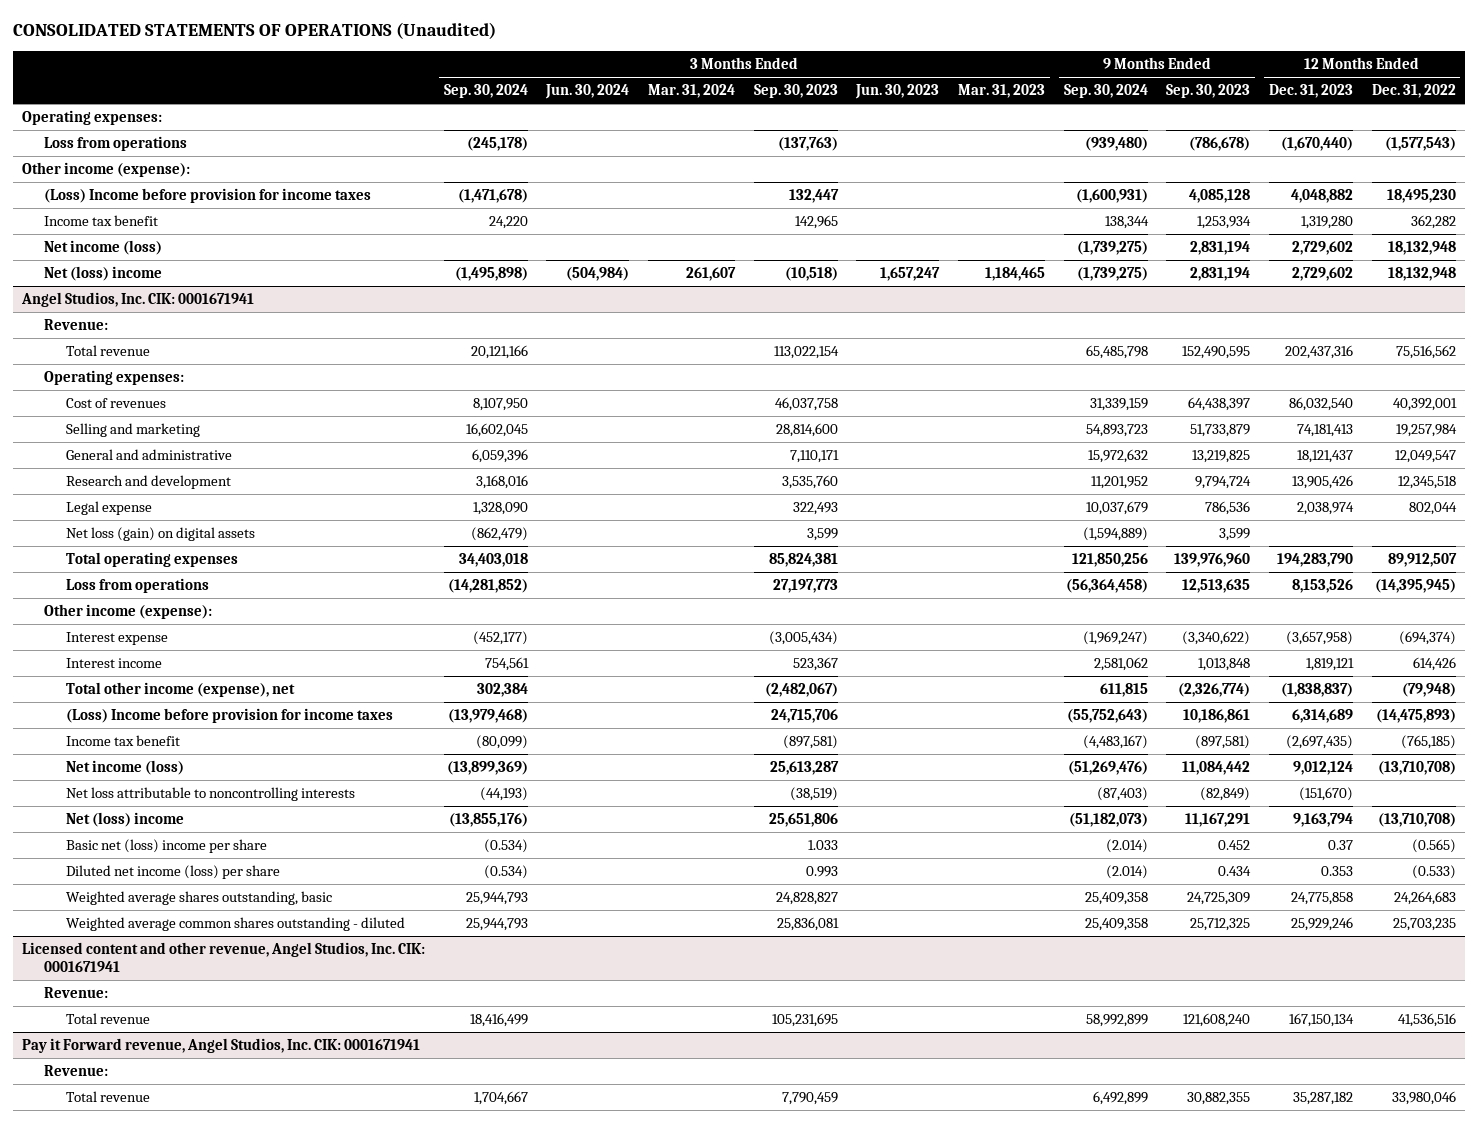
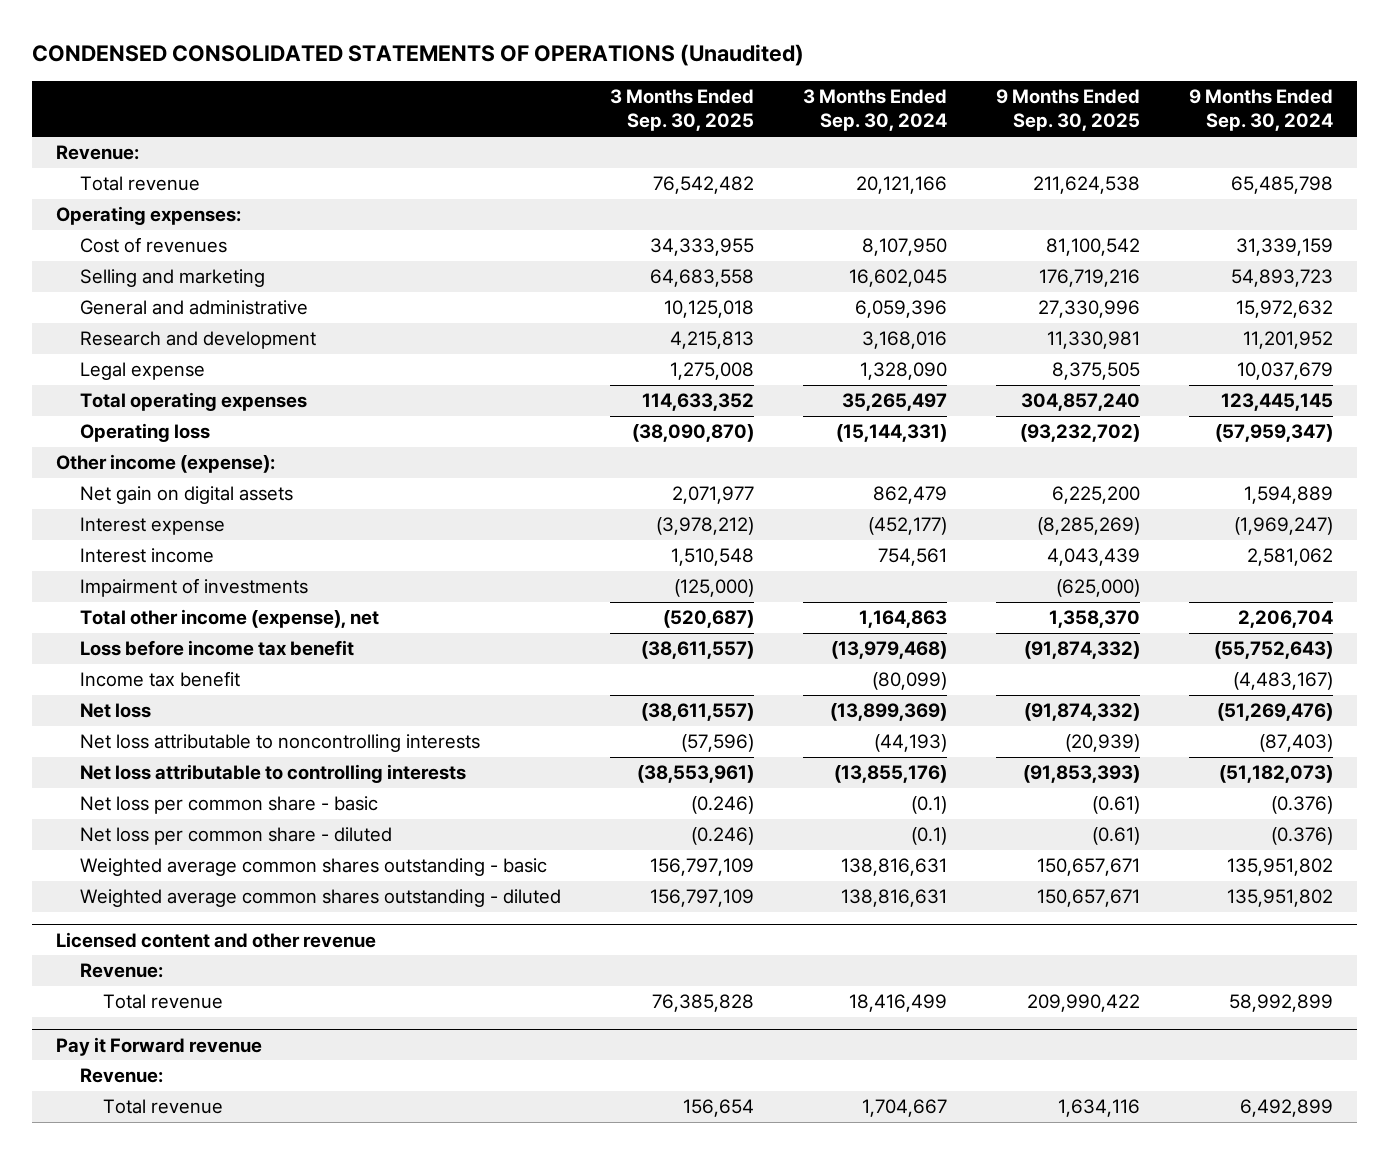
- CONSOLIDATED STATEMENTS OF OPERATIONS (Unaudited)
+ CONDENSED CONSOLIDATED STATEMENTS OF OPERATIONS (Unaudited)
- | 3 Months Ended Sep. 30, 2024 | 3 Months Ended Jun. 30, 2024 | 3 Months Ended Mar. 31, 2024 | 3 Months Ended Sep. 30, 2023 | 3 Months Ended Jun. 30, 2023 | 3 Months Ended Mar. 31, 2023 | 9 Months Ended Sep. 30, 2024 | 9 Months Ended Sep. 30, 2023 | 12 Months Ended Dec. 31, 2023 | 12 Months Ended Dec. 31, 2022
+ | 3 Months Ended Sep. 30, 2025 | 3 Months Ended Sep. 30, 2024 | 9 Months Ended Sep. 30, 2025 | 9 Months Ended Sep. 30, 2024
- Operating expenses:
- Loss from operations | (245,178) | | | (137,763) | | | (939,480) | (786,678) | (1,670,440) | (1,577,543)
- Other income (expense):
- (Loss) Income before provision for income taxes | (1,471,678) | | | 132,447 | | | (1,600,931) | 4,085,128 | 4,048,882 | 18,495,230
- Income tax benefit | 24,220 | | | 142,965 | | | 138,344 | 1,253,934 | 1,319,280 | 362,282
- Net income (loss) | | | | | | | (1,739,275) | 2,831,194 | 2,729,602 | 18,132,948
- Net (loss) income | (1,495,898) | (504,984) | 261,607 | (10,518) | 1,657,247 | 1,184,465 | (1,739,275) | 2,831,194 | 2,729,602 | 18,132,948
- Angel Studios, Inc. CIK: 0001671941
- Net loss (gain) on digital assets | (862,479) | | | 3,599 | | | (1,594,889) | 3,599 | |
- Total operating expenses | 34,403,018 | | | 85,824,381 | | | 121,850,256 | 139,976,960 | 194,283,790 | 89,912,507
- Loss from operations | (14,281,852) | | | 27,197,773 | | | (56,364,458) | 12,513,635 | 8,153,526 | (14,395,945)
+ Total operating expenses | 114,633,352 | 35,265,497 | 304,857,240 | 123,445,145
+ Operating loss | (38,090,870) | (15,144,331) | (93,232,702) | (57,959,347)
+ Net gain on digital assets | 2,071,977 | 862,479 | 6,225,200 | 1,594,889
- Total other income (expense), net | 302,384 | | | (2,482,067) | | | 611,815 | (2,326,774) | (1,838,837) | (79,948)
- (Loss) Income before provision for income taxes | (13,979,468) | | | 24,715,706 | | | (55,752,643) | 10,186,861 | 6,314,689 | (14,475,893)
+ Impairment of investments | (125,000) | | (625,000) |
+ Total other income (expense), net | (520,687) | 1,164,863 | 1,358,370 | 2,206,704
+ Loss before income tax benefit | (38,611,557) | (13,979,468) | (91,874,332) | (55,752,643)
- Net income (loss) | (13,899,369) | | | 25,613,287 | | | (51,269,476) | 11,084,442 | 9,012,124 | (13,710,708)
+ Net loss | (38,611,557) | (13,899,369) | (91,874,332) | (51,269,476)
- Net (loss) income | (13,855,176) | | | 25,651,806 | | | (51,182,073) | 11,167,291 | 9,163,794 | (13,710,708)
- Basic net (loss) income per share | (0.534) | | | 1.033 | | | (2.014) | 0.452 | 0.37 | (0.565)
- Diluted net income (loss) per share | (0.534) | | | 0.993 | | | (2.014) | 0.434 | 0.353 | (0.533)
- Weighted average shares outstanding, basic | 25,944,793 | | | 24,828,827 | | | 25,409,358 | 24,725,309 | 24,775,858 | 24,264,683
- Weighted average common shares outstanding - diluted | 25,944,793 | | | 25,836,081 | | | 25,409,358 | 25,712,325 | 25,929,246 | 25,703,235
- Licensed content and other revenue, Angel Studios, Inc. CIK: 0001671941
+ Net loss attributable to controlling interests | (38,553,961) | (13,855,176) | (91,853,393) | (51,182,073)
+ Net loss per common share - basic | (0.246) | (0.1) | (0.61) | (0.376)
+ Net loss per common share - diluted | (0.246) | (0.1) | (0.61) | (0.376)
+ Weighted average common shares outstanding - basic | 156,797,109 | 138,816,631 | 150,657,671 | 135,951,802
+ Weighted average common shares outstanding - diluted | 156,797,109 | 138,816,631 | 150,657,671 | 135,951,802
+ Licensed content and other revenue
- Pay it Forward revenue, Angel Studios, Inc. CIK: 0001671941
+ Pay it Forward revenue

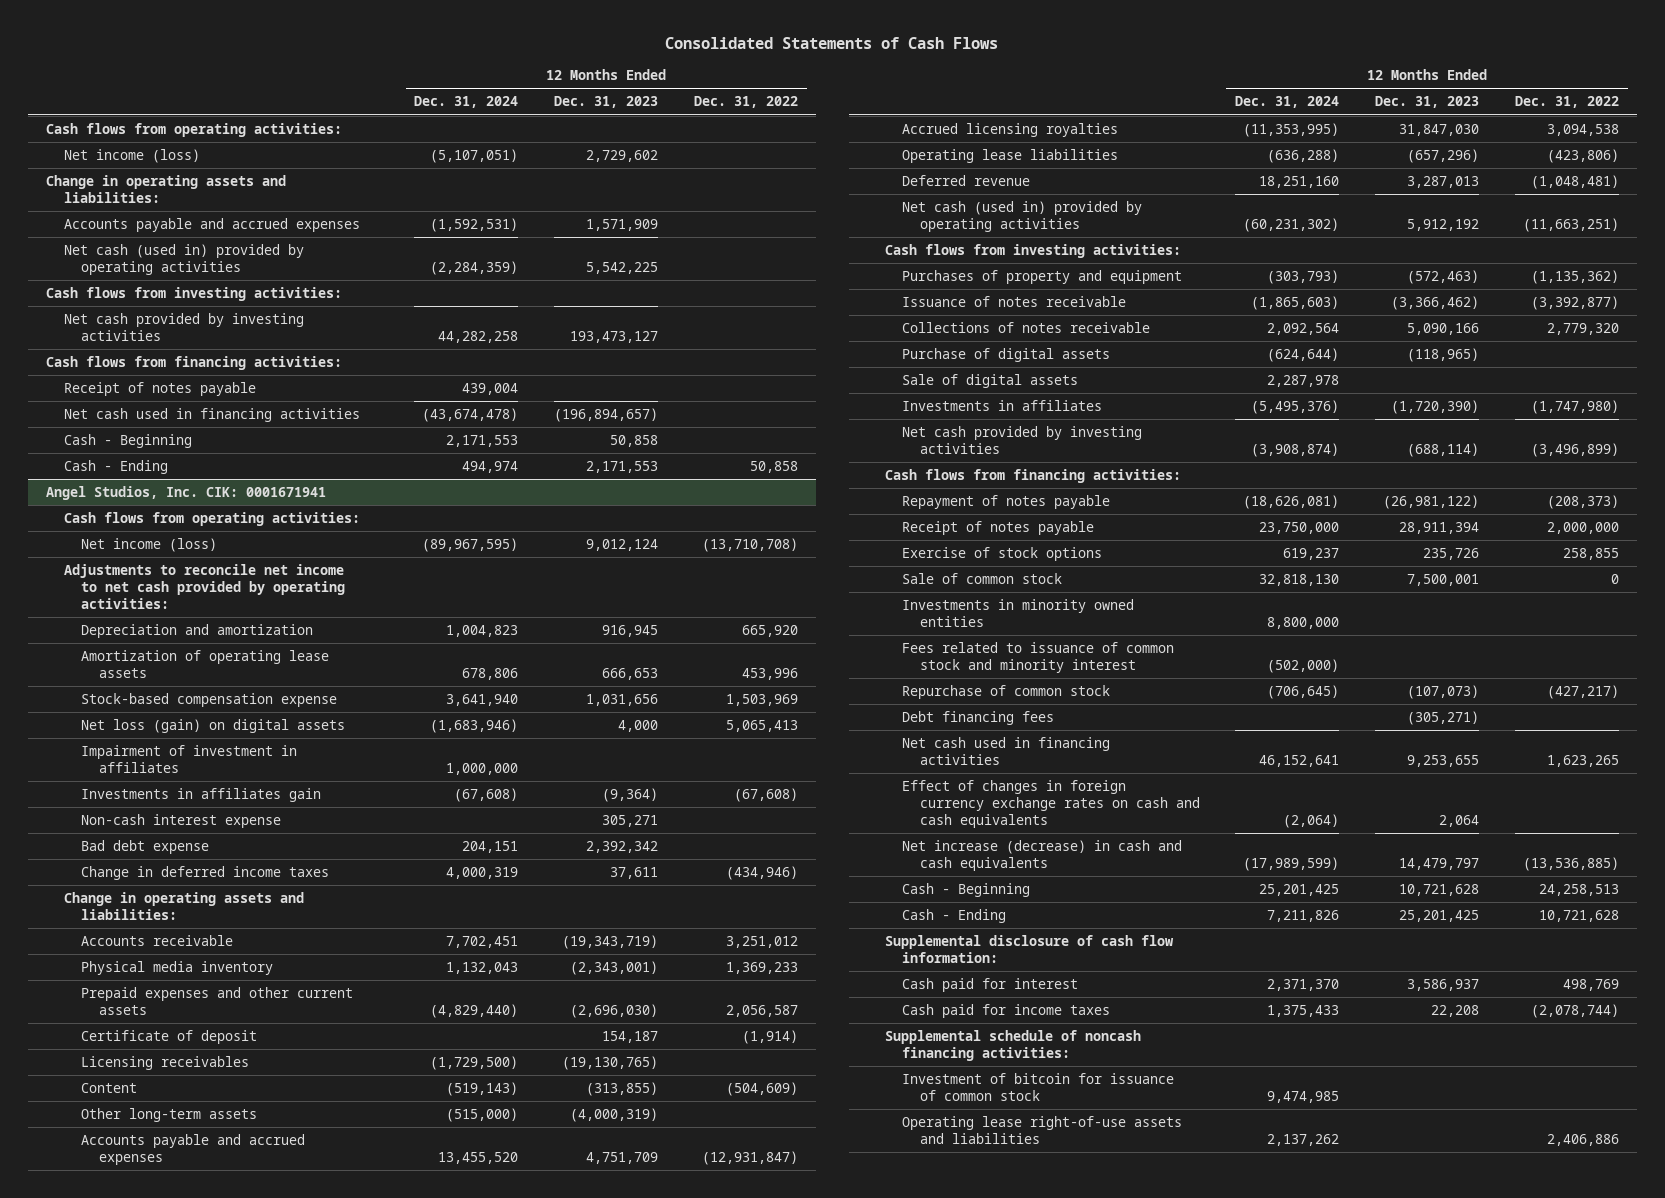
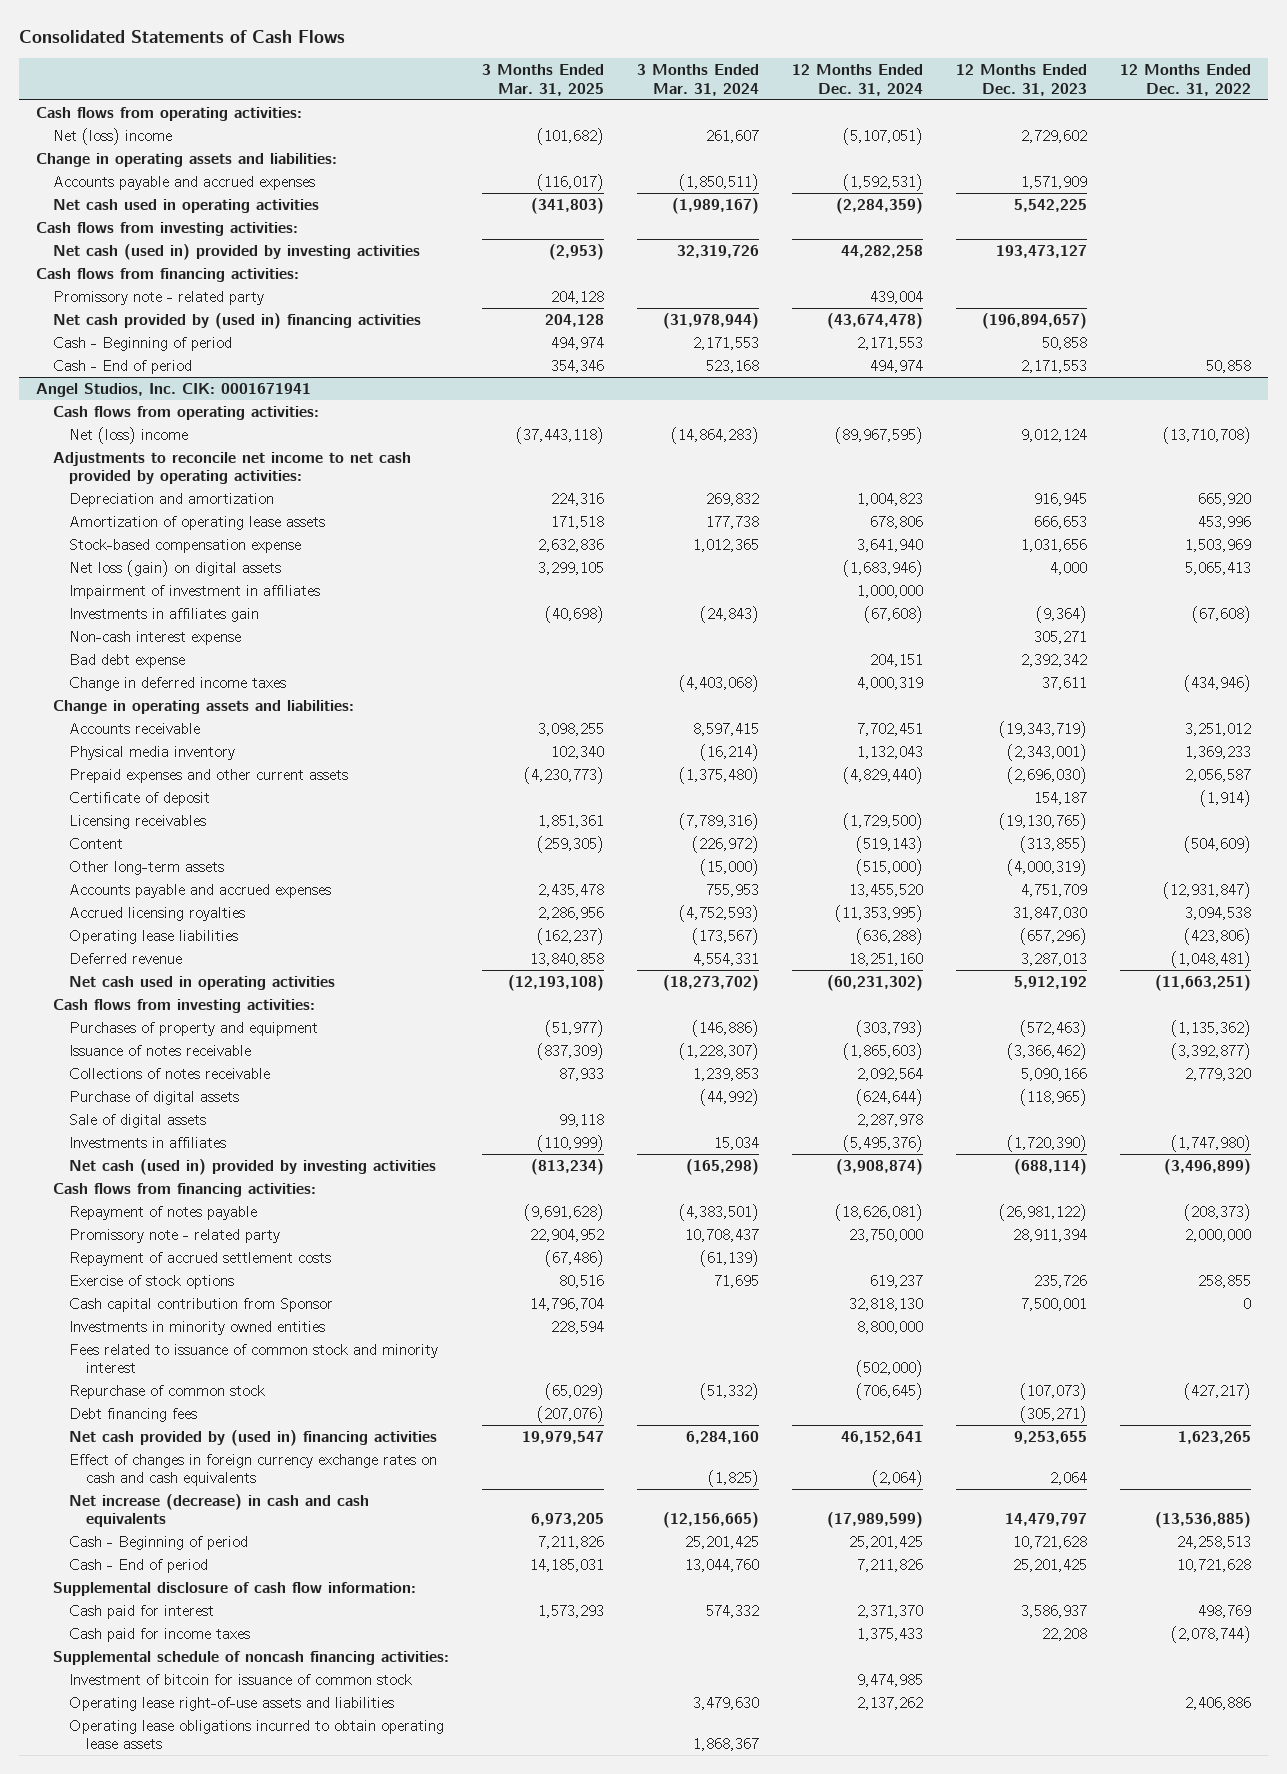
- | 12 Months Ended Dec. 31, 2024 | 12 Months Ended Dec. 31, 2023 | 12 Months Ended Dec. 31, 2022
+ | 3 Months Ended Mar. 31, 2025 | 3 Months Ended Mar. 31, 2024 | 12 Months Ended Dec. 31, 2024 | 12 Months Ended Dec. 31, 2023 | 12 Months Ended Dec. 31, 2022
- Net income (loss) | (5,107,051) | 2,729,602 |
+ Net (loss) income | (101,682) | 261,607 | (5,107,051) | 2,729,602 |
- Net cash (used in) provided by operating activities | (2,284,359) | 5,542,225 |
+ Net cash used in operating activities | (341,803) | (1,989,167) | (2,284,359) | 5,542,225 |
- Net cash provided by investing activities | 44,282,258 | 193,473,127 |
+ Net cash (used in) provided by investing activities | (2,953) | 32,319,726 | 44,282,258 | 193,473,127 |
- Receipt of notes payable | 439,004 | |
- Net cash used in financing activities | (43,674,478) | (196,894,657) |
- Cash - Beginning | 2,171,553 | 50,858 |
- Cash - Ending | 494,974 | 2,171,553 | 50,858
+ Promissory note - related party | 204,128 | | 439,004 | |
+ Net cash provided by (used in) financing activities | 204,128 | (31,978,944) | (43,674,478) | (196,894,657) |
+ Cash - Beginning of period | 494,974 | 2,171,553 | 2,171,553 | 50,858 |
+ Cash - End of period | 354,346 | 523,168 | 494,974 | 2,171,553 | 50,858
@ Angel Studios, Inc. CIK: 0001671941
- Net income (loss) | (89,967,595) | 9,012,124 | (13,710,708)
+ Net (loss) income | (37,443,118) | (14,864,283) | (89,967,595) | 9,012,124 | (13,710,708)
- Net cash (used in) provided by operating activities | (60,231,302) | 5,912,192 | (11,663,251)
+ Net cash used in operating activities | (12,193,108) | (18,273,702) | (60,231,302) | 5,912,192 | (11,663,251)
- Net cash provided by investing activities | (3,908,874) | (688,114) | (3,496,899)
+ Net cash (used in) provided by investing activities | (813,234) | (165,298) | (3,908,874) | (688,114) | (3,496,899)
- Receipt of notes payable | 23,750,000 | 28,911,394 | 2,000,000
+ Promissory note - related party | 22,904,952 | 10,708,437 | 23,750,000 | 28,911,394 | 2,000,000
+ Repayment of accrued settlement costs | (67,486) | (61,139) | | |
- Sale of common stock | 32,818,130 | 7,500,001 | 0
+ Cash capital contribution from Sponsor | 14,796,704 | | 32,818,130 | 7,500,001 | 0
- Net cash used in financing activities | 46,152,641 | 9,253,655 | 1,623,265
+ Net cash provided by (used in) financing activities | 19,979,547 | 6,284,160 | 46,152,641 | 9,253,655 | 1,623,265
- Cash - Beginning | 25,201,425 | 10,721,628 | 24,258,513
- Cash - Ending | 7,211,826 | 25,201,425 | 10,721,628
+ Cash - Beginning of period | 7,211,826 | 25,201,425 | 25,201,425 | 10,721,628 | 24,258,513
+ Cash - End of period | 14,185,031 | 13,044,760 | 7,211,826 | 25,201,425 | 10,721,628
+ Operating lease obligations incurred to obtain operating lease assets | | 1,868,367 | | |

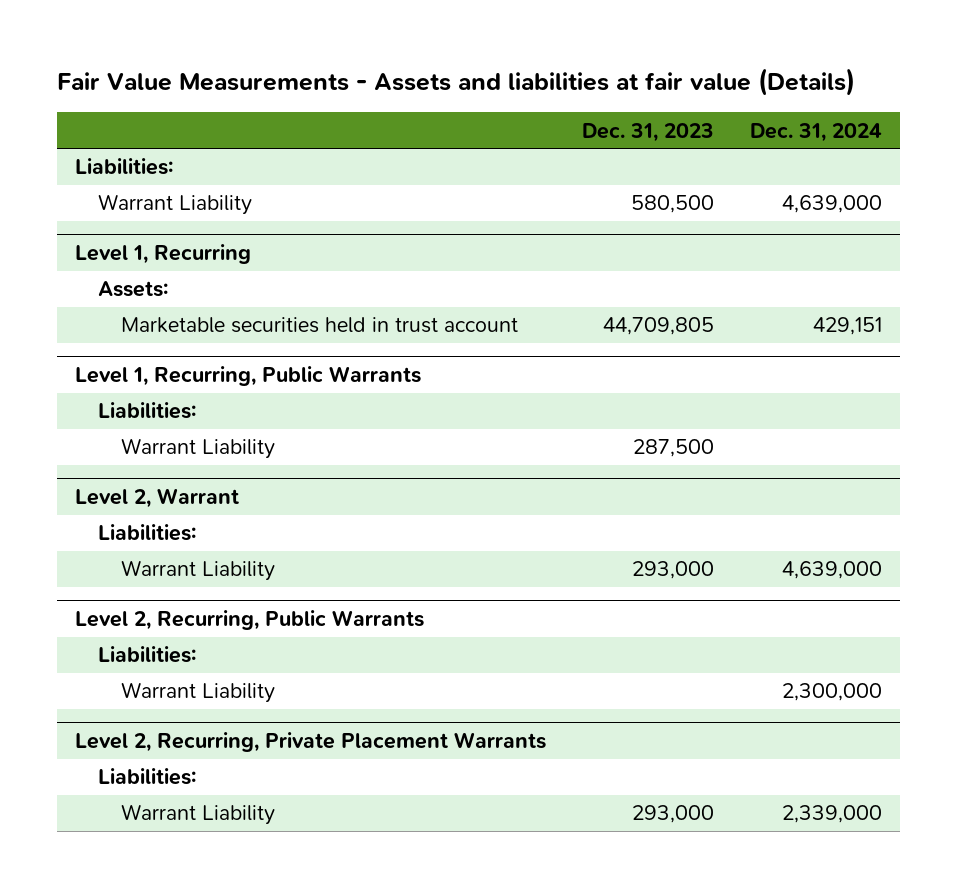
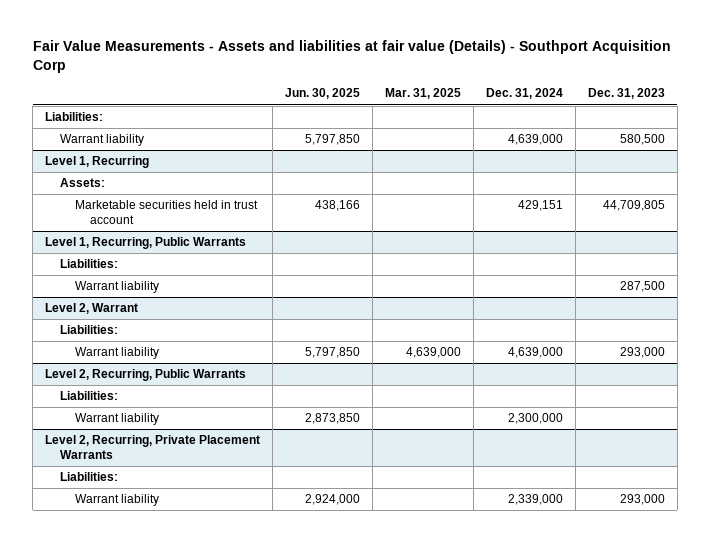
- Fair Value Measurements - Assets and liabilities at fair value (Details)
+ Fair Value Measurements - Assets and liabilities at fair value (Details) - Southport Acquisition Corp
- | Dec. 31, 2023 | Dec. 31, 2024
+ | Jun. 30, 2025 | Mar. 31, 2025 | Dec. 31, 2024 | Dec. 31, 2023
- Warrant Liability | 580,500 | 4,639,000
+ Warrant liability | 5,797,850 | | 4,639,000 | 580,500
@ Level 1, Recurring, Public Warrants
- Warrant Liability | 287,500 |
+ Warrant liability | | | | 287,500
@ Level 2, Warrant
- Warrant Liability | 293,000 | 4,639,000
+ Warrant liability | 5,797,850 | 4,639,000 | 4,639,000 | 293,000
@ Level 2, Recurring, Public Warrants
- Warrant Liability | | 2,300,000
+ Warrant liability | 2,873,850 | | 2,300,000 |
@ Level 2, Recurring, Private Placement Warrants
- Warrant Liability | 293,000 | 2,339,000
+ Warrant liability | 2,924,000 | | 2,339,000 | 293,000

